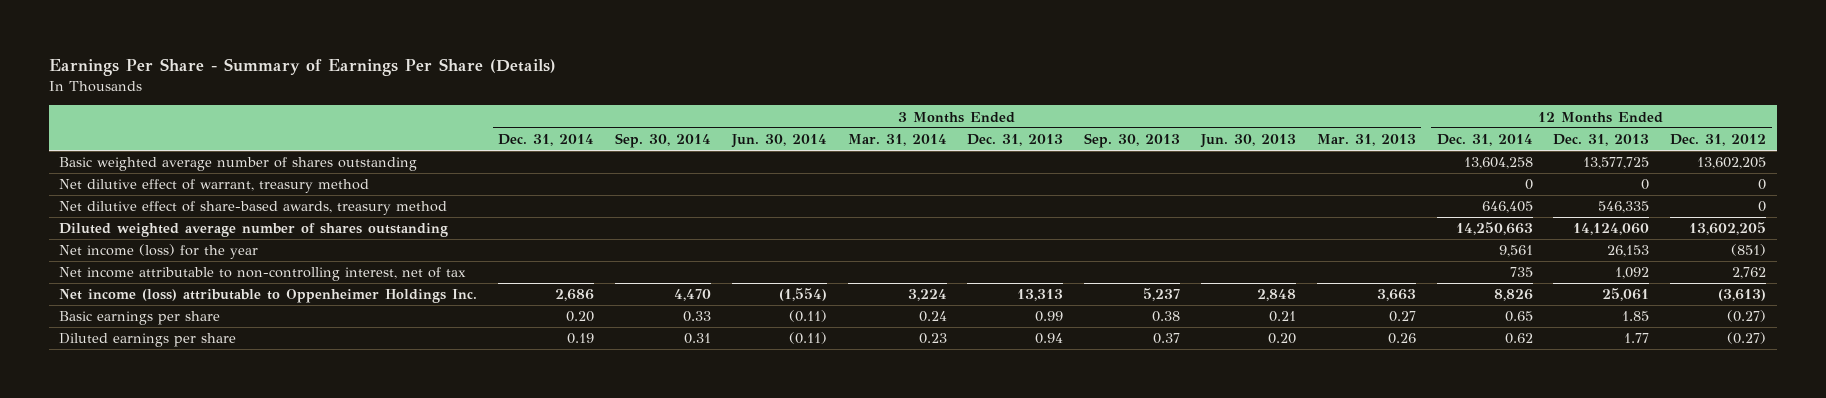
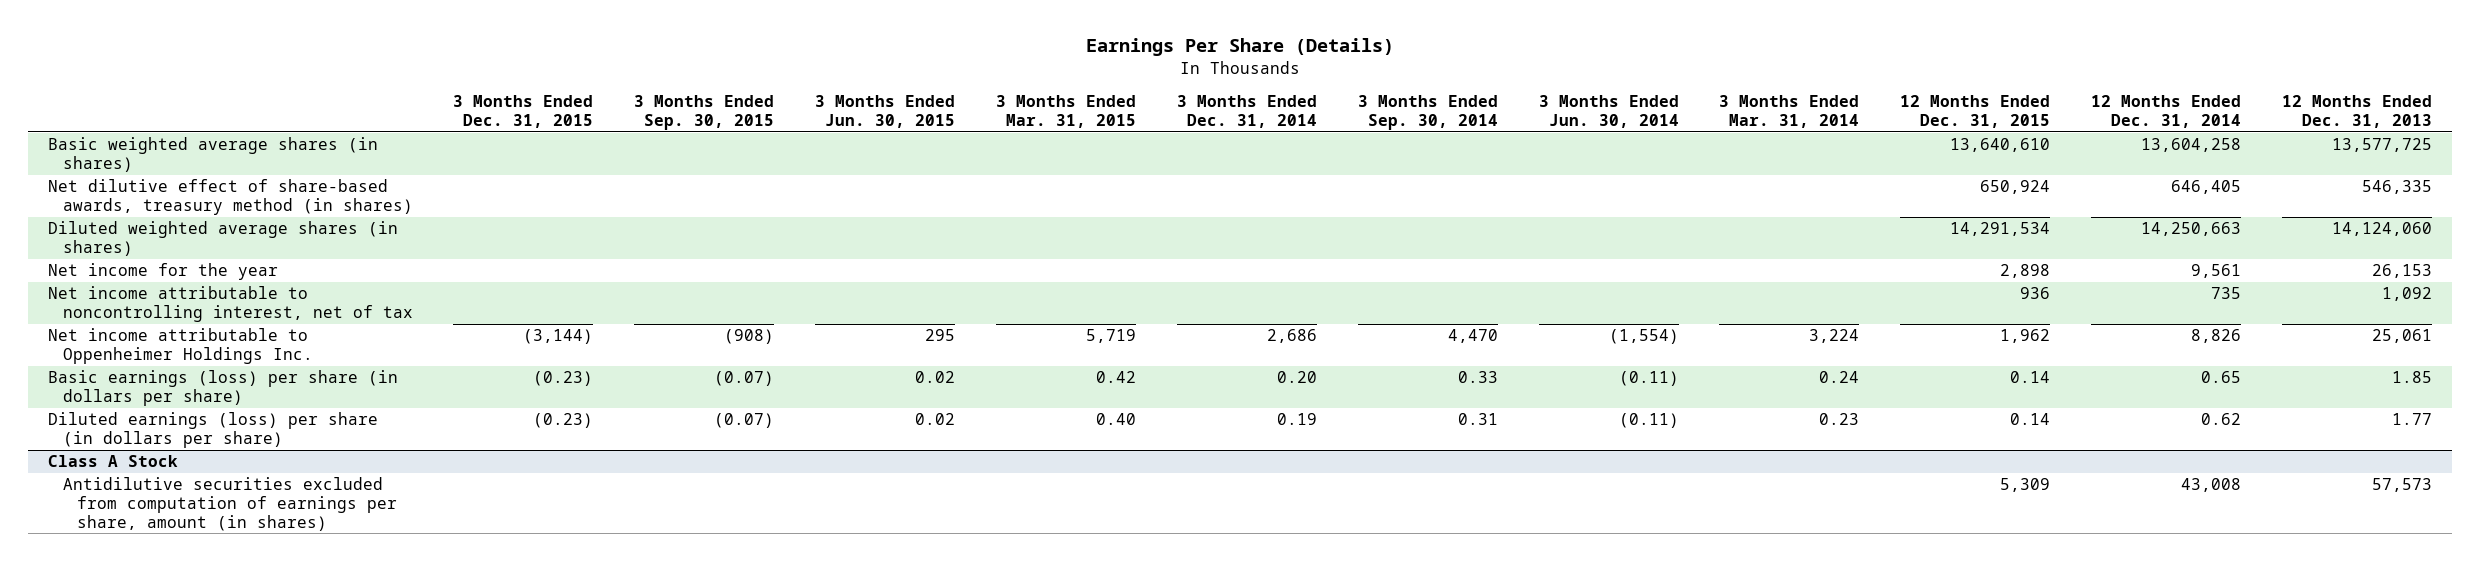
- Earnings Per Share - Summary of Earnings Per Share (Details)
+ Earnings Per Share (Details)
- | 3 Months Ended Dec. 31, 2014 | 3 Months Ended Sep. 30, 2014 | 3 Months Ended Jun. 30, 2014 | 3 Months Ended Mar. 31, 2014 | 3 Months Ended Dec. 31, 2013 | 3 Months Ended Sep. 30, 2013 | 3 Months Ended Jun. 30, 2013 | 3 Months Ended Mar. 31, 2013 | 12 Months Ended Dec. 31, 2014 | 12 Months Ended Dec. 31, 2013 | 12 Months Ended Dec. 31, 2012
+ | 3 Months Ended Dec. 31, 2015 | 3 Months Ended Sep. 30, 2015 | 3 Months Ended Jun. 30, 2015 | 3 Months Ended Mar. 31, 2015 | 3 Months Ended Dec. 31, 2014 | 3 Months Ended Sep. 30, 2014 | 3 Months Ended Jun. 30, 2014 | 3 Months Ended Mar. 31, 2014 | 12 Months Ended Dec. 31, 2015 | 12 Months Ended Dec. 31, 2014 | 12 Months Ended Dec. 31, 2013
- Basic weighted average number of shares outstanding | | | | | | | | | 13,604,258 | 13,577,725 | 13,602,205
- Net dilutive effect of warrant, treasury method | | | | | | | | | 0 | 0 | 0
- Net dilutive effect of share-based awards, treasury method | | | | | | | | | 646,405 | 546,335 | 0
- Diluted weighted average number of shares outstanding | | | | | | | | | 14,250,663 | 14,124,060 | 13,602,205
- Net income (loss) for the year | | | | | | | | | 9,561 | 26,153 | (851)
- Net income attributable to non-controlling interest, net of tax | | | | | | | | | 735 | 1,092 | 2,762
- Net income (loss) attributable to Oppenheimer Holdings Inc. | 2,686 | 4,470 | (1,554) | 3,224 | 13,313 | 5,237 | 2,848 | 3,663 | 8,826 | 25,061 | (3,613)
- Basic earnings per share | 0.20 | 0.33 | (0.11) | 0.24 | 0.99 | 0.38 | 0.21 | 0.27 | 0.65 | 1.85 | (0.27)
- Diluted earnings per share | 0.19 | 0.31 | (0.11) | 0.23 | 0.94 | 0.37 | 0.20 | 0.26 | 0.62 | 1.77 | (0.27)
+ Basic weighted average shares (in shares) | | | | | | | | | 13,640,610 | 13,604,258 | 13,577,725
+ Net dilutive effect of share-based awards, treasury method (in shares) | | | | | | | | | 650,924 | 646,405 | 546,335
+ Diluted weighted average shares (in shares) | | | | | | | | | 14,291,534 | 14,250,663 | 14,124,060
+ Net income for the year | | | | | | | | | 2,898 | 9,561 | 26,153
+ Net income attributable to noncontrolling interest, net of tax | | | | | | | | | 936 | 735 | 1,092
+ Net income attributable to Oppenheimer Holdings Inc. | (3,144) | (908) | 295 | 5,719 | 2,686 | 4,470 | (1,554) | 3,224 | 1,962 | 8,826 | 25,061
+ Basic earnings (loss) per share (in dollars per share) | (0.23) | (0.07) | 0.02 | 0.42 | 0.20 | 0.33 | (0.11) | 0.24 | 0.14 | 0.65 | 1.85
+ Diluted earnings (loss) per share (in dollars per share) | (0.23) | (0.07) | 0.02 | 0.40 | 0.19 | 0.31 | (0.11) | 0.23 | 0.14 | 0.62 | 1.77
+ Class A Stock
+ Antidilutive securities excluded from computation of earnings per share, amount (in shares) | | | | | | | | | 5,309 | 43,008 | 57,573

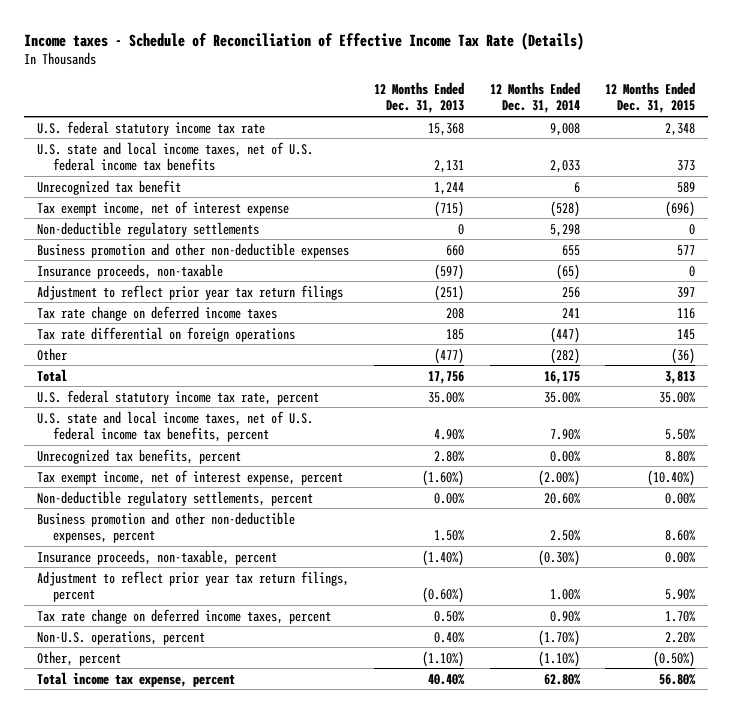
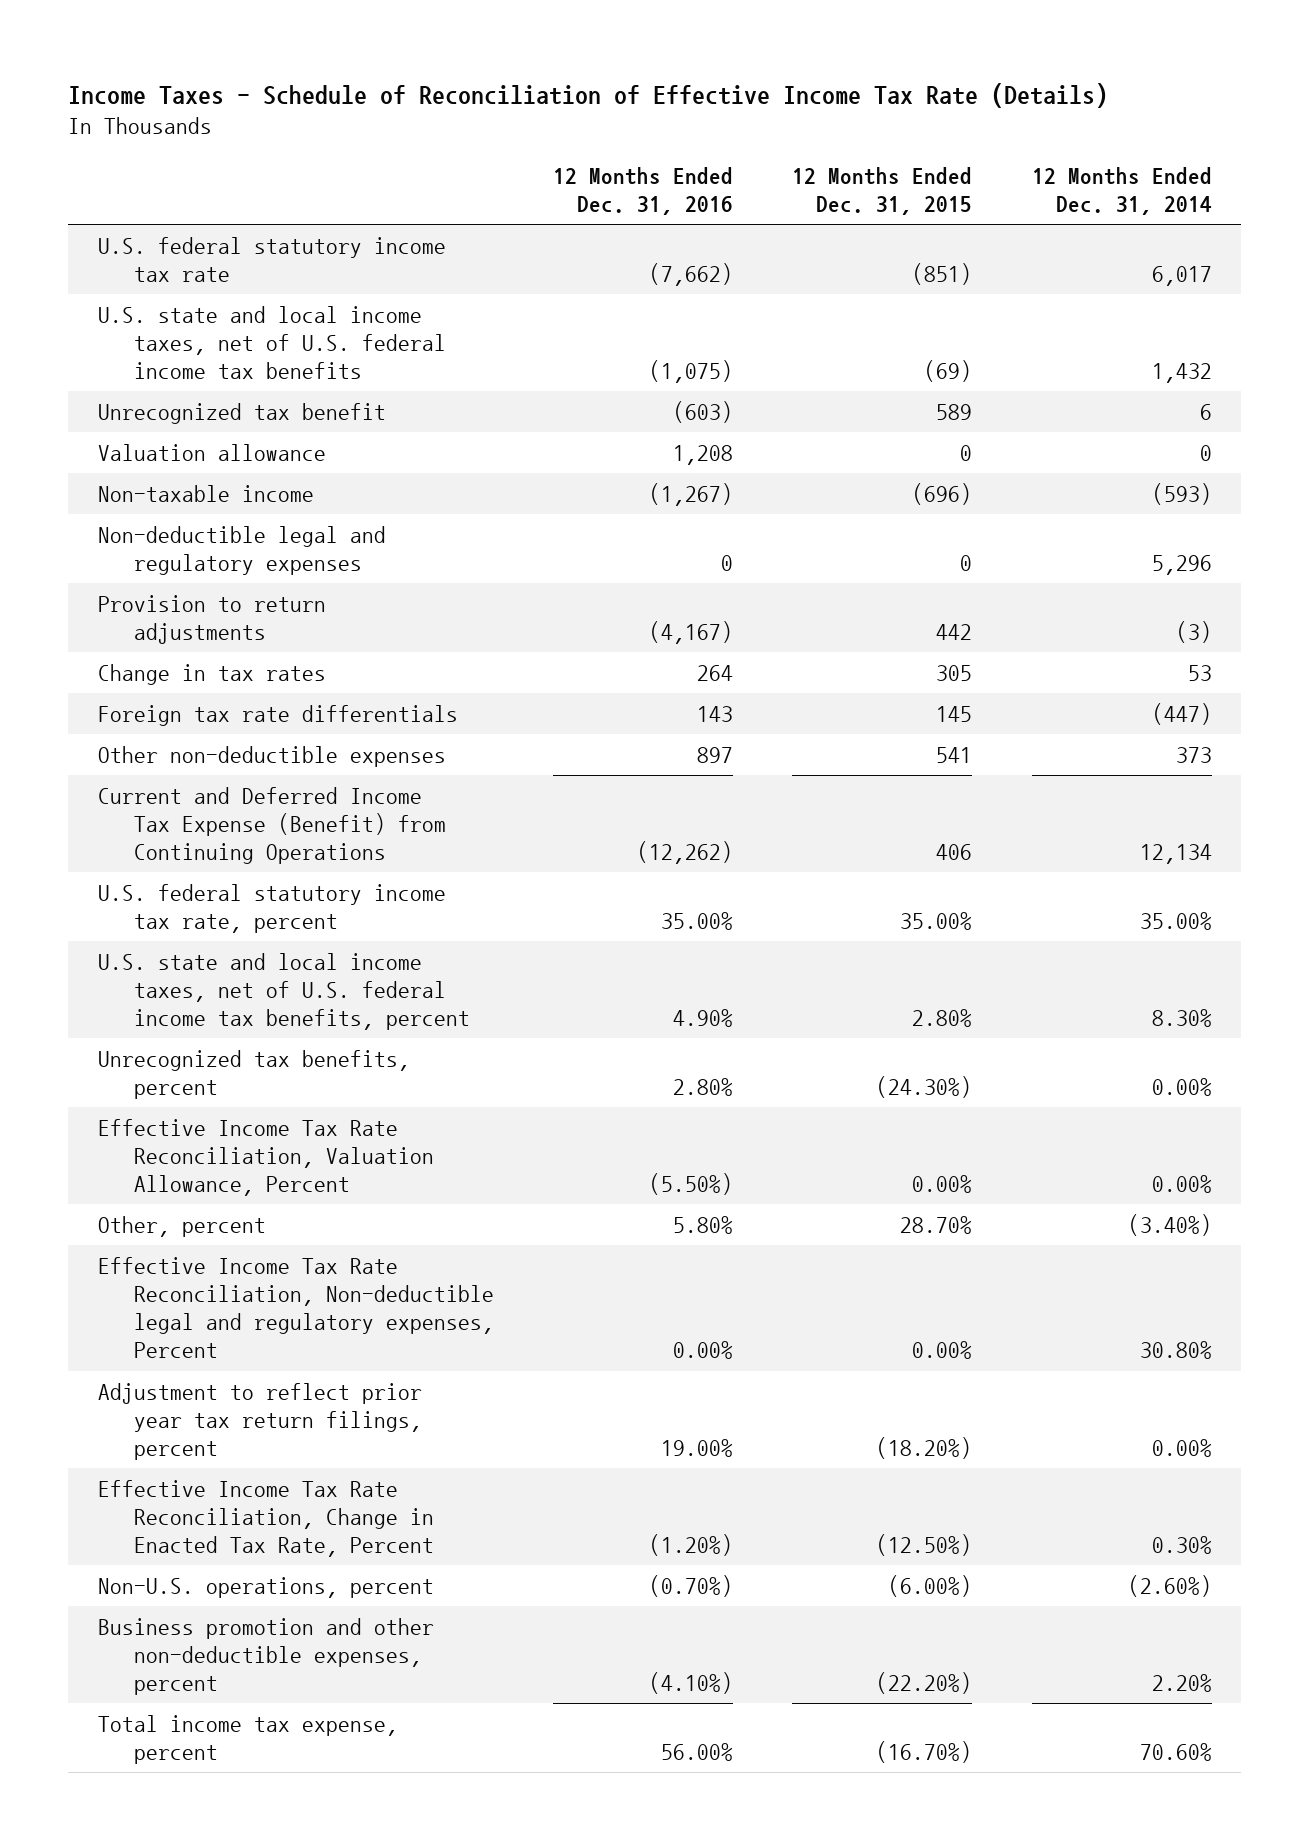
- Income taxes - Schedule of Reconciliation of Effective Income Tax Rate (Details)
+ Income Taxes - Schedule of Reconciliation of Effective Income Tax Rate (Details)
- | 12 Months Ended Dec. 31, 2013 | 12 Months Ended Dec. 31, 2014 | 12 Months Ended Dec. 31, 2015
+ | 12 Months Ended Dec. 31, 2016 | 12 Months Ended Dec. 31, 2015 | 12 Months Ended Dec. 31, 2014
- U.S. federal statutory income tax rate | 15,368 | 9,008 | 2,348
- U.S. state and local income taxes, net of U.S. federal income tax benefits | 2,131 | 2,033 | 373
+ U.S. federal statutory income tax rate | (7,662) | (851) | 6,017
+ U.S. state and local income taxes, net of U.S. federal income tax benefits | (1,075) | (69) | 1,432
- Tax exempt income, net of interest expense | (715) | (528) | (696)
- Non-deductible regulatory settlements | 0 | 5,298 | 0
- Business promotion and other non-deductible expenses | 660 | 655 | 577
- Insurance proceeds, non-taxable | (597) | (65) | 0
- Adjustment to reflect prior year tax return filings | (251) | 256 | 397
- Tax rate change on deferred income taxes | 208 | 241 | 116
- Tax rate differential on foreign operations | 185 | (447) | 145
- Other | (477) | (282) | (36)
- Total | 17,756 | 16,175 | 3,813
+ Valuation allowance | 1,208 | 0 | 0
+ Non-taxable income | (1,267) | (696) | (593)
+ Non-deductible legal and regulatory expenses | 0 | 0 | 5,296
+ Provision to return adjustments | (4,167) | 442 | (3)
+ Change in tax rates | 264 | 305 | 53
+ Foreign tax rate differentials | 143 | 145 | (447)
+ Other non-deductible expenses | 897 | 541 | 373
+ Current and Deferred Income Tax Expense (Benefit) from Continuing Operations | (12,262) | 406 | 12,134
- U.S. state and local income taxes, net of U.S. federal income tax benefits, percent | 4.90% | 7.90% | 5.50%
- Unrecognized tax benefits, percent | 2.80% | 0.00% | 8.80%
- Tax exempt income, net of interest expense, percent | (1.60%) | (2.00%) | (10.40%)
- Non-deductible regulatory settlements, percent | 0.00% | 20.60% | 0.00%
- Business promotion and other non-deductible expenses, percent | 1.50% | 2.50% | 8.60%
- Insurance proceeds, non-taxable, percent | (1.40%) | (0.30%) | 0.00%
- Adjustment to reflect prior year tax return filings, percent | (0.60%) | 1.00% | 5.90%
- Tax rate change on deferred income taxes, percent | 0.50% | 0.90% | 1.70%
- Non-U.S. operations, percent | 0.40% | (1.70%) | 2.20%
- Other, percent | (1.10%) | (1.10%) | (0.50%)
- Total income tax expense, percent | 40.40% | 62.80% | 56.80%
+ U.S. state and local income taxes, net of U.S. federal income tax benefits, percent | 4.90% | 2.80% | 8.30%
+ Unrecognized tax benefits, percent | 2.80% | (24.30%) | 0.00%
+ Effective Income Tax Rate Reconciliation, Valuation Allowance, Percent | (5.50%) | 0.00% | 0.00%
+ Other, percent | 5.80% | 28.70% | (3.40%)
+ Effective Income Tax Rate Reconciliation, Non-deductible legal and regulatory expenses, Percent | 0.00% | 0.00% | 30.80%
+ Adjustment to reflect prior year tax return filings, percent | 19.00% | (18.20%) | 0.00%
+ Effective Income Tax Rate Reconciliation, Change in Enacted Tax Rate, Percent | (1.20%) | (12.50%) | 0.30%
+ Non-U.S. operations, percent | (0.70%) | (6.00%) | (2.60%)
+ Business promotion and other non-deductible expenses, percent | (4.10%) | (22.20%) | 2.20%
+ Total income tax expense, percent | 56.00% | (16.70%) | 70.60%

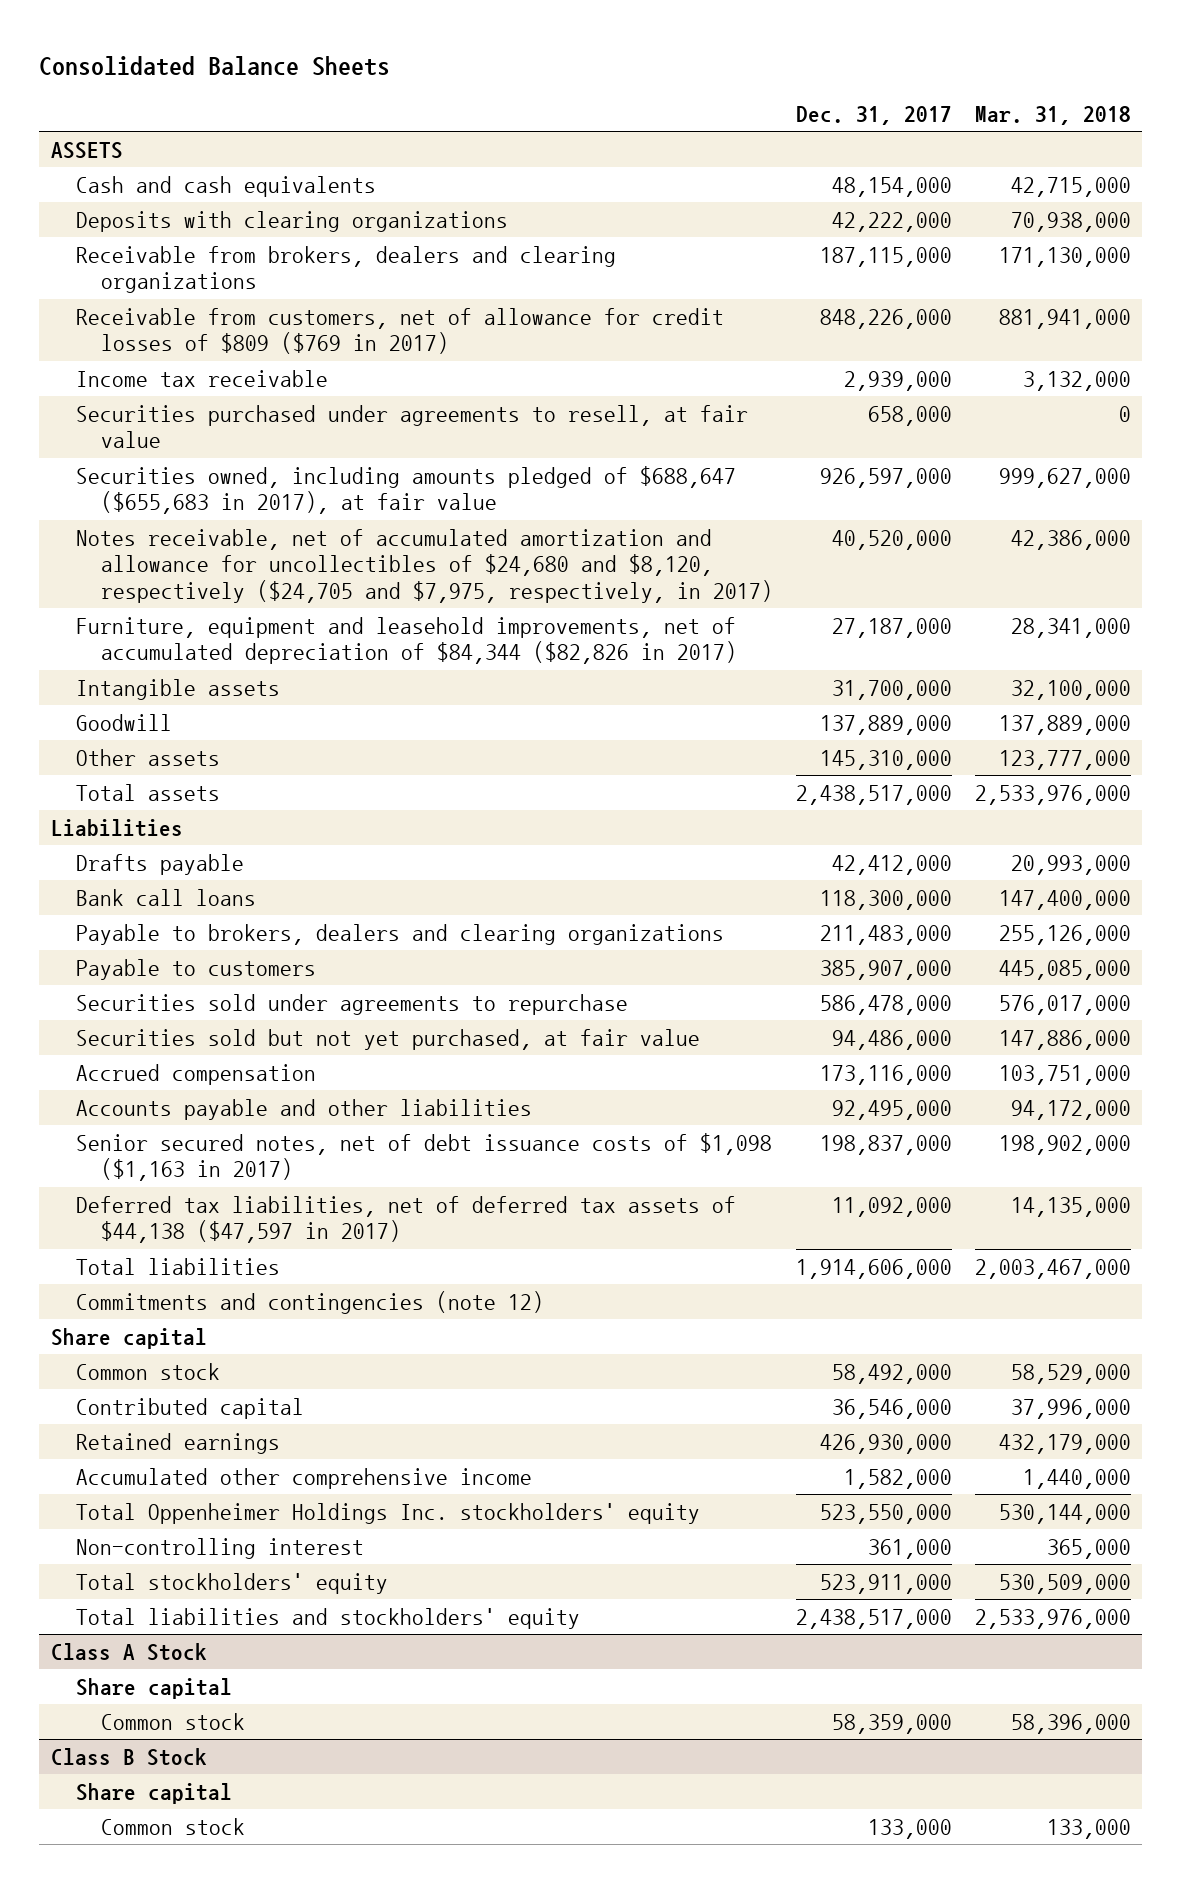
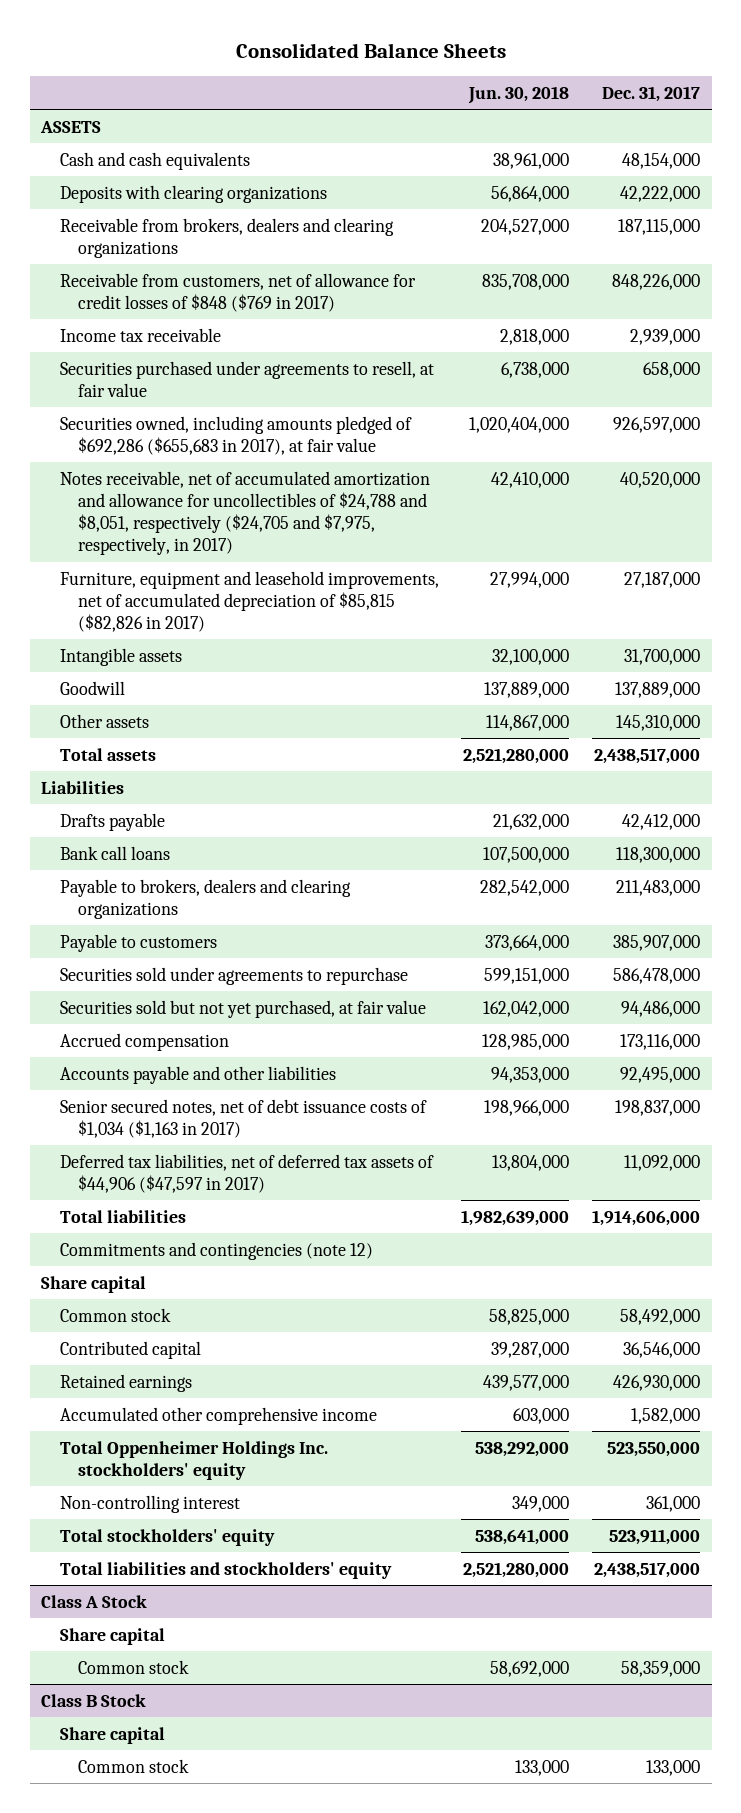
- | Dec. 31, 2017 | Mar. 31, 2018
+ | Jun. 30, 2018 | Dec. 31, 2017
- Receivable from customers, net of allowance for credit losses of $809 ($769 in 2017) | 848,226,000 | 881,941,000
+ Receivable from customers, net of allowance for credit losses of $848 ($769 in 2017) | 835,708,000 | 848,226,000
- Securities owned, including amounts pledged of $688,647 ($655,683 in 2017), at fair value | 926,597,000 | 999,627,000
- Notes receivable, net of accumulated amortization and allowance for uncollectibles of $24,680 and $8,120, respectively ($24,705 and $7,975, respectively, in 2017) | 40,520,000 | 42,386,000
- Furniture, equipment and leasehold improvements, net of accumulated depreciation of $84,344 ($82,826 in 2017) | 27,187,000 | 28,341,000
+ Securities owned, including amounts pledged of $692,286 ($655,683 in 2017), at fair value | 1,020,404,000 | 926,597,000
+ Notes receivable, net of accumulated amortization and allowance for uncollectibles of $24,788 and $8,051, respectively ($24,705 and $7,975, respectively, in 2017) | 42,410,000 | 40,520,000
+ Furniture, equipment and leasehold improvements, net of accumulated depreciation of $85,815 ($82,826 in 2017) | 27,994,000 | 27,187,000
- Senior secured notes, net of debt issuance costs of $1,098 ($1,163 in 2017) | 198,837,000 | 198,902,000
- Deferred tax liabilities, net of deferred tax assets of $44,138 ($47,597 in 2017) | 11,092,000 | 14,135,000
+ Senior secured notes, net of debt issuance costs of $1,034 ($1,163 in 2017) | 198,966,000 | 198,837,000
+ Deferred tax liabilities, net of deferred tax assets of $44,906 ($47,597 in 2017) | 13,804,000 | 11,092,000

